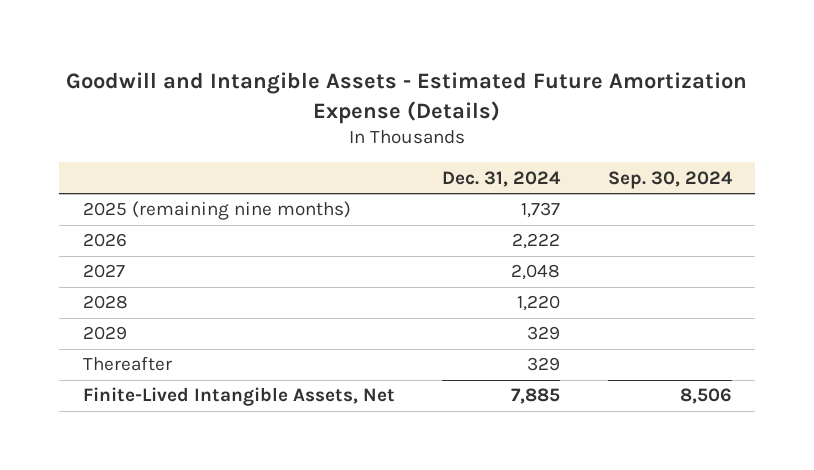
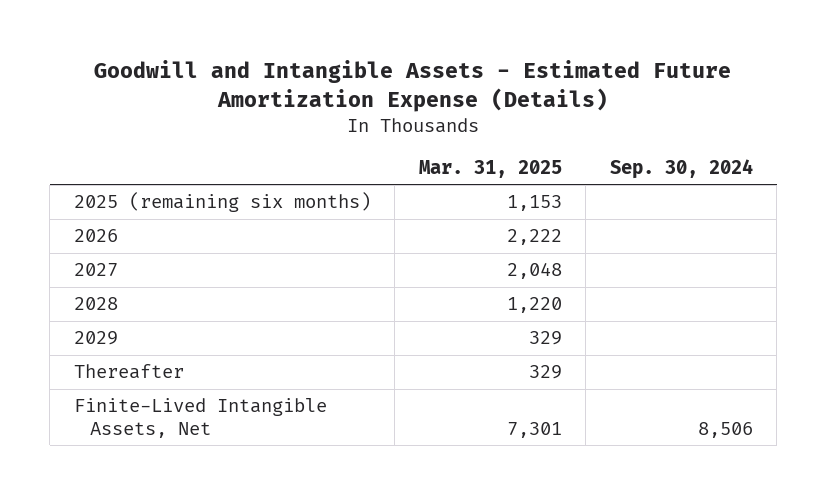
- | Dec. 31, 2024 | Sep. 30, 2024
+ | Mar. 31, 2025 | Sep. 30, 2024
- 2025 (remaining nine months) | 1,737 |
+ 2025 (remaining six months) | 1,153 |

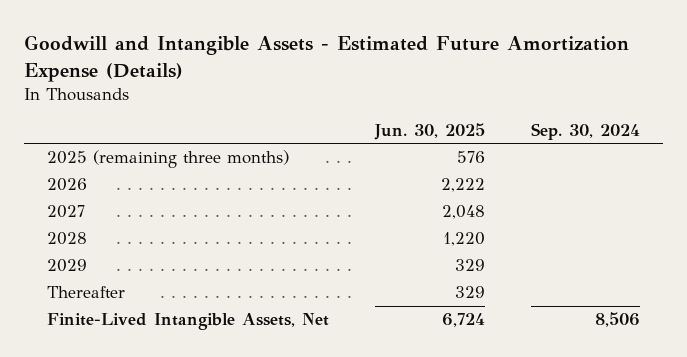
- | Mar. 31, 2025 | Sep. 30, 2024
+ | Jun. 30, 2025 | Sep. 30, 2024
- 2025 (remaining six months) | 1,153 |
+ 2025 (remaining three months) | 576 |

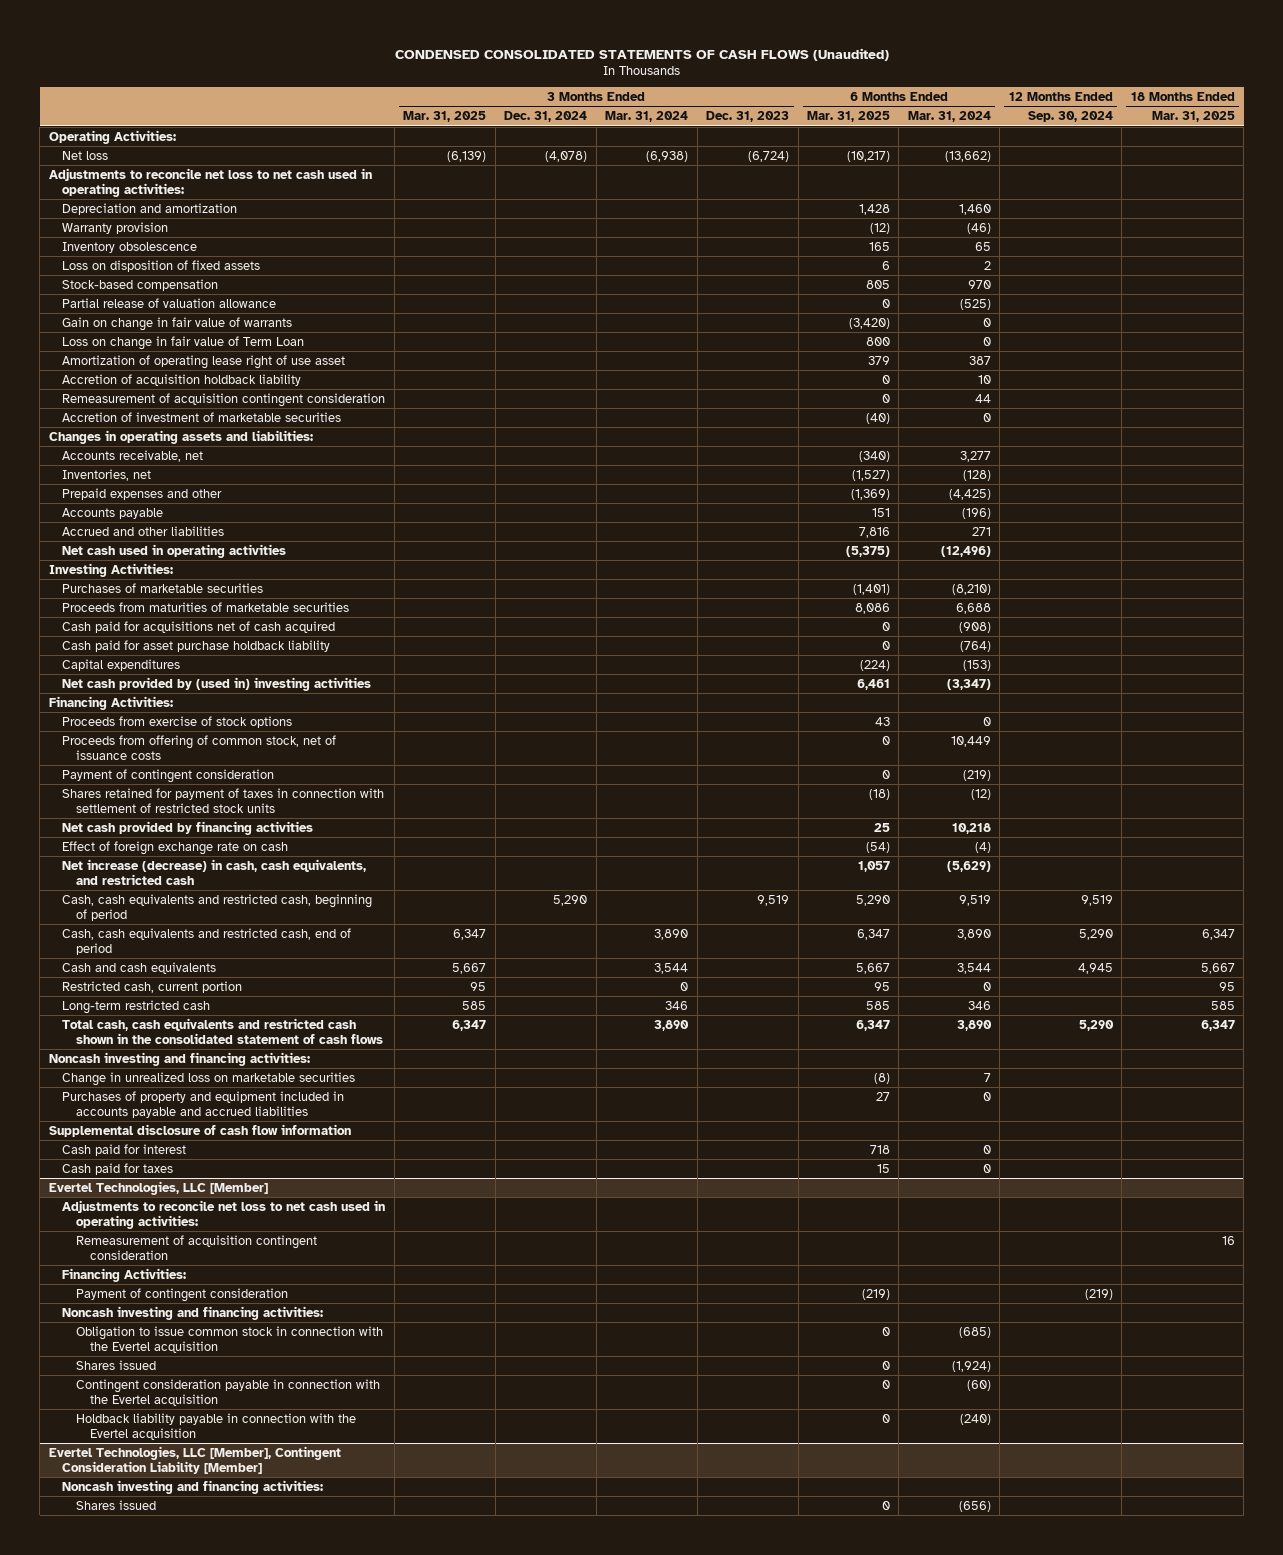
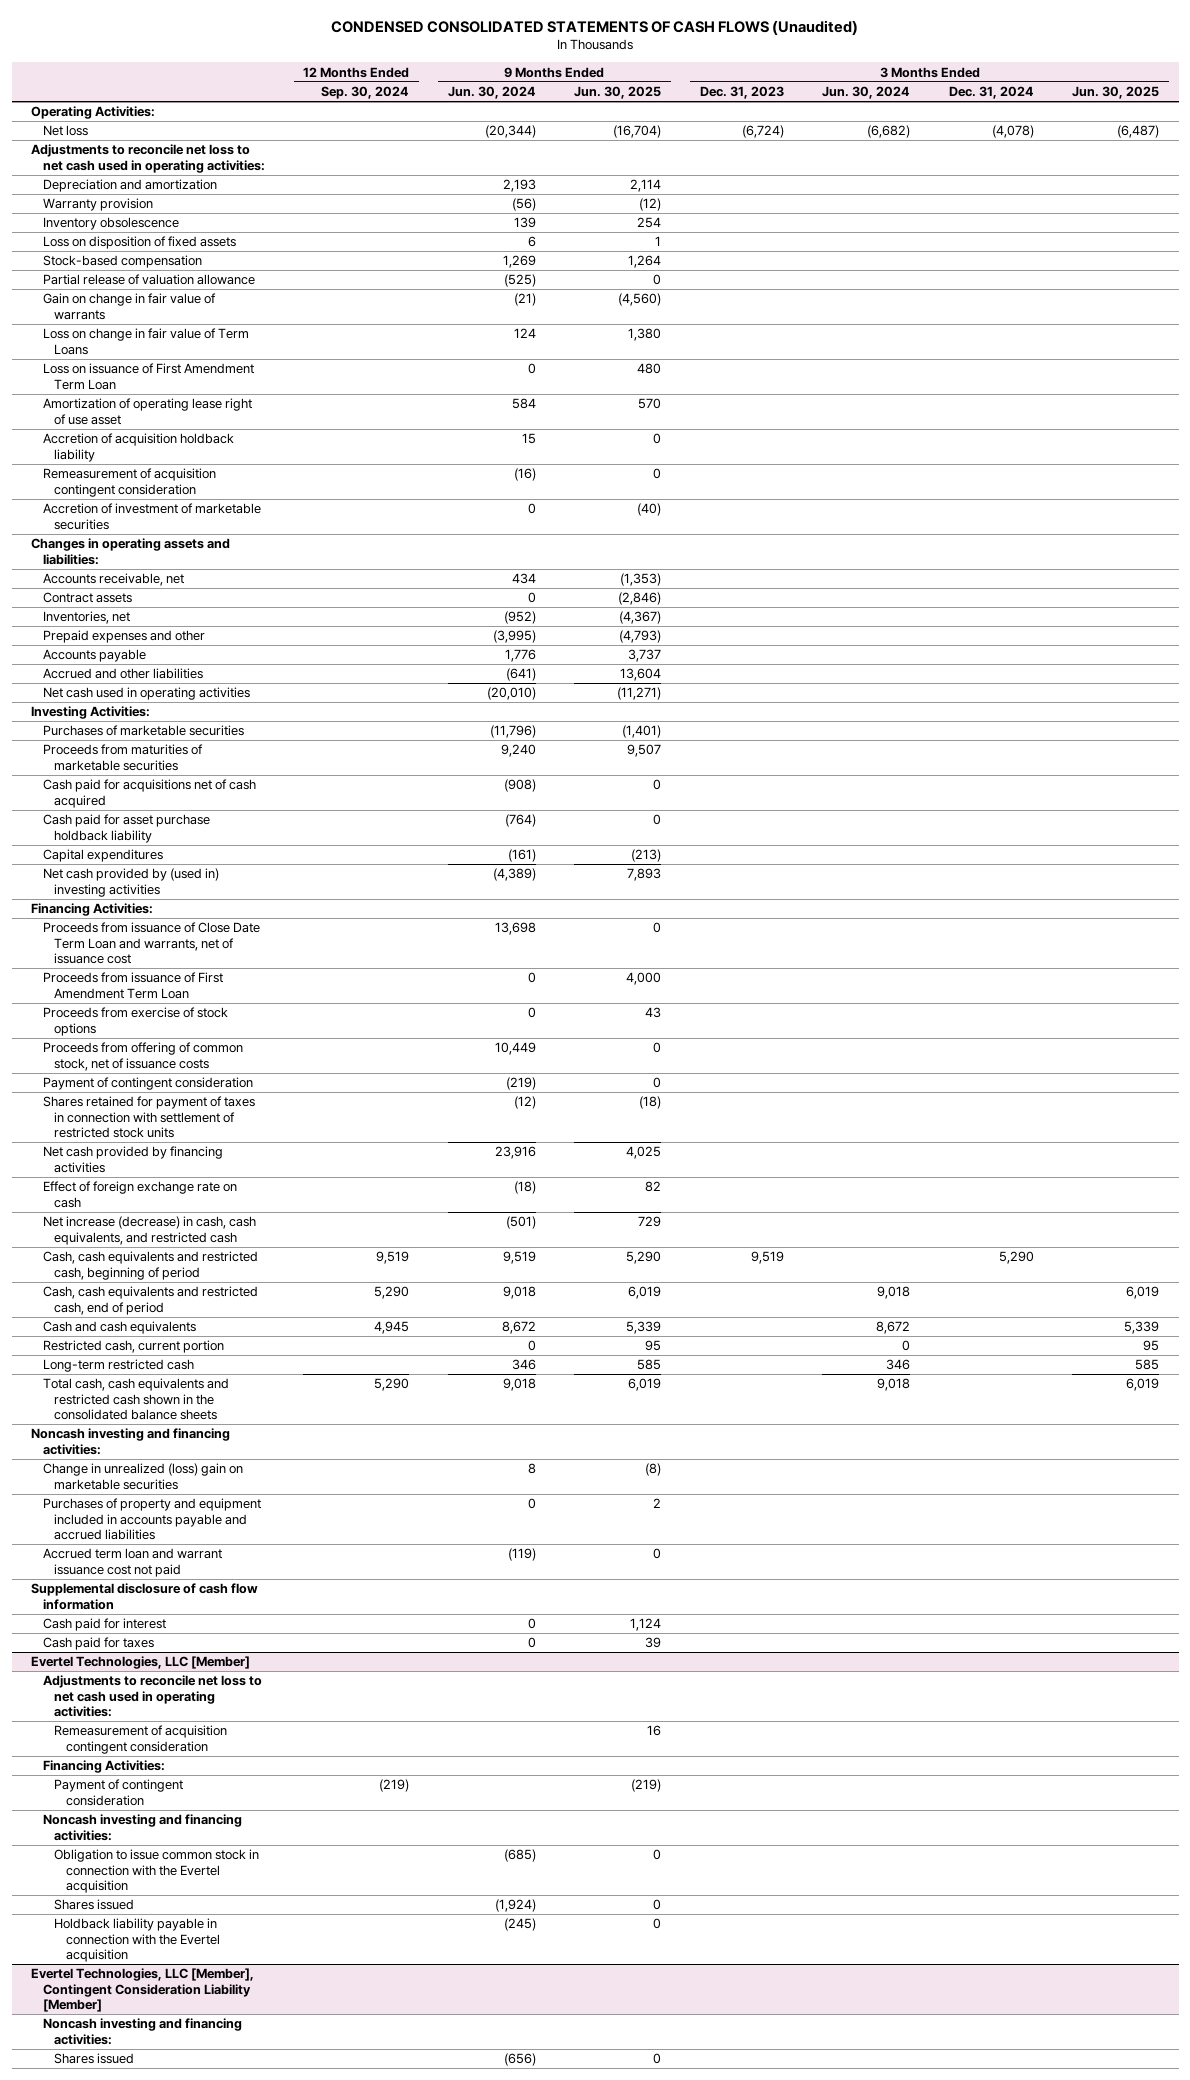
- | 3 Months Ended Mar. 31, 2025 | 3 Months Ended Dec. 31, 2024 | 3 Months Ended Mar. 31, 2024 | 3 Months Ended Dec. 31, 2023 | 6 Months Ended Mar. 31, 2025 | 6 Months Ended Mar. 31, 2024 | 12 Months Ended Sep. 30, 2024 | 18 Months Ended Mar. 31, 2025
+ | 12 Months Ended Sep. 30, 2024 | 9 Months Ended Jun. 30, 2024 | 9 Months Ended Jun. 30, 2025 | 3 Months Ended Dec. 31, 2023 | 3 Months Ended Jun. 30, 2024 | 3 Months Ended Dec. 31, 2024 | 3 Months Ended Jun. 30, 2025
- Loss on change in fair value of Term Loan | | | | | 800 | 0 | |
+ Loss on change in fair value of Term Loans | | 124 | 1,380 | | | |
+ Loss on issuance of First Amendment Term Loan | | 0 | 480 | | | |
+ Contract assets | | 0 | (2,846) | | | |
+ Proceeds from issuance of Close Date Term Loan and warrants, net of issuance cost | | 13,698 | 0 | | | |
+ Proceeds from issuance of First Amendment Term Loan | | 0 | 4,000 | | | |
- Total cash, cash equivalents and restricted cash shown in the consolidated statement of cash flows | 6,347 | | 3,890 | | 6,347 | 3,890 | 5,290 | 6,347
+ Total cash, cash equivalents and restricted cash shown in the consolidated balance sheets | 5,290 | 9,018 | 6,019 | | 9,018 | | 6,019
- Change in unrealized loss on marketable securities | | | | | (8) | 7 | |
+ Change in unrealized (loss) gain on marketable securities | | 8 | (8) | | | |
+ Accrued term loan and warrant issuance cost not paid | | (119) | 0 | | | |
@ Evertel Technologies, LLC [Member]
- Contingent consideration payable in connection with the Evertel acquisition | | | | | 0 | (60) | |

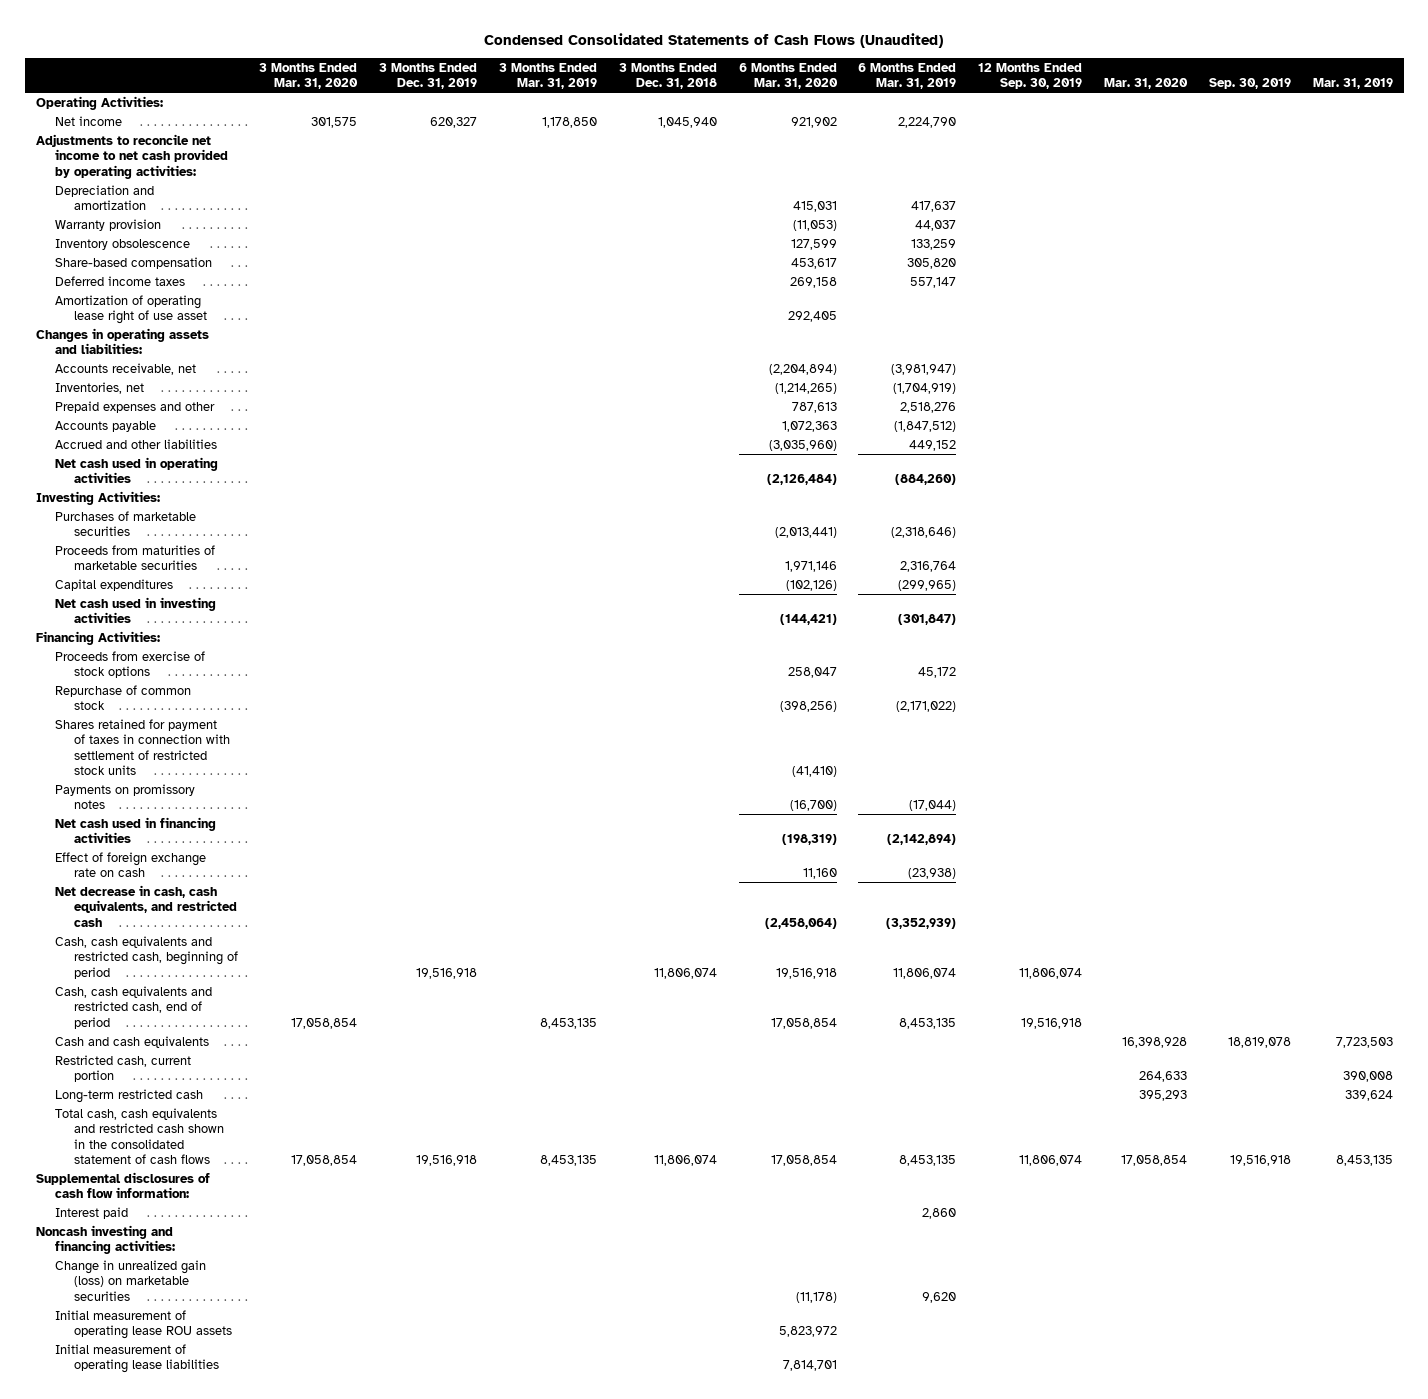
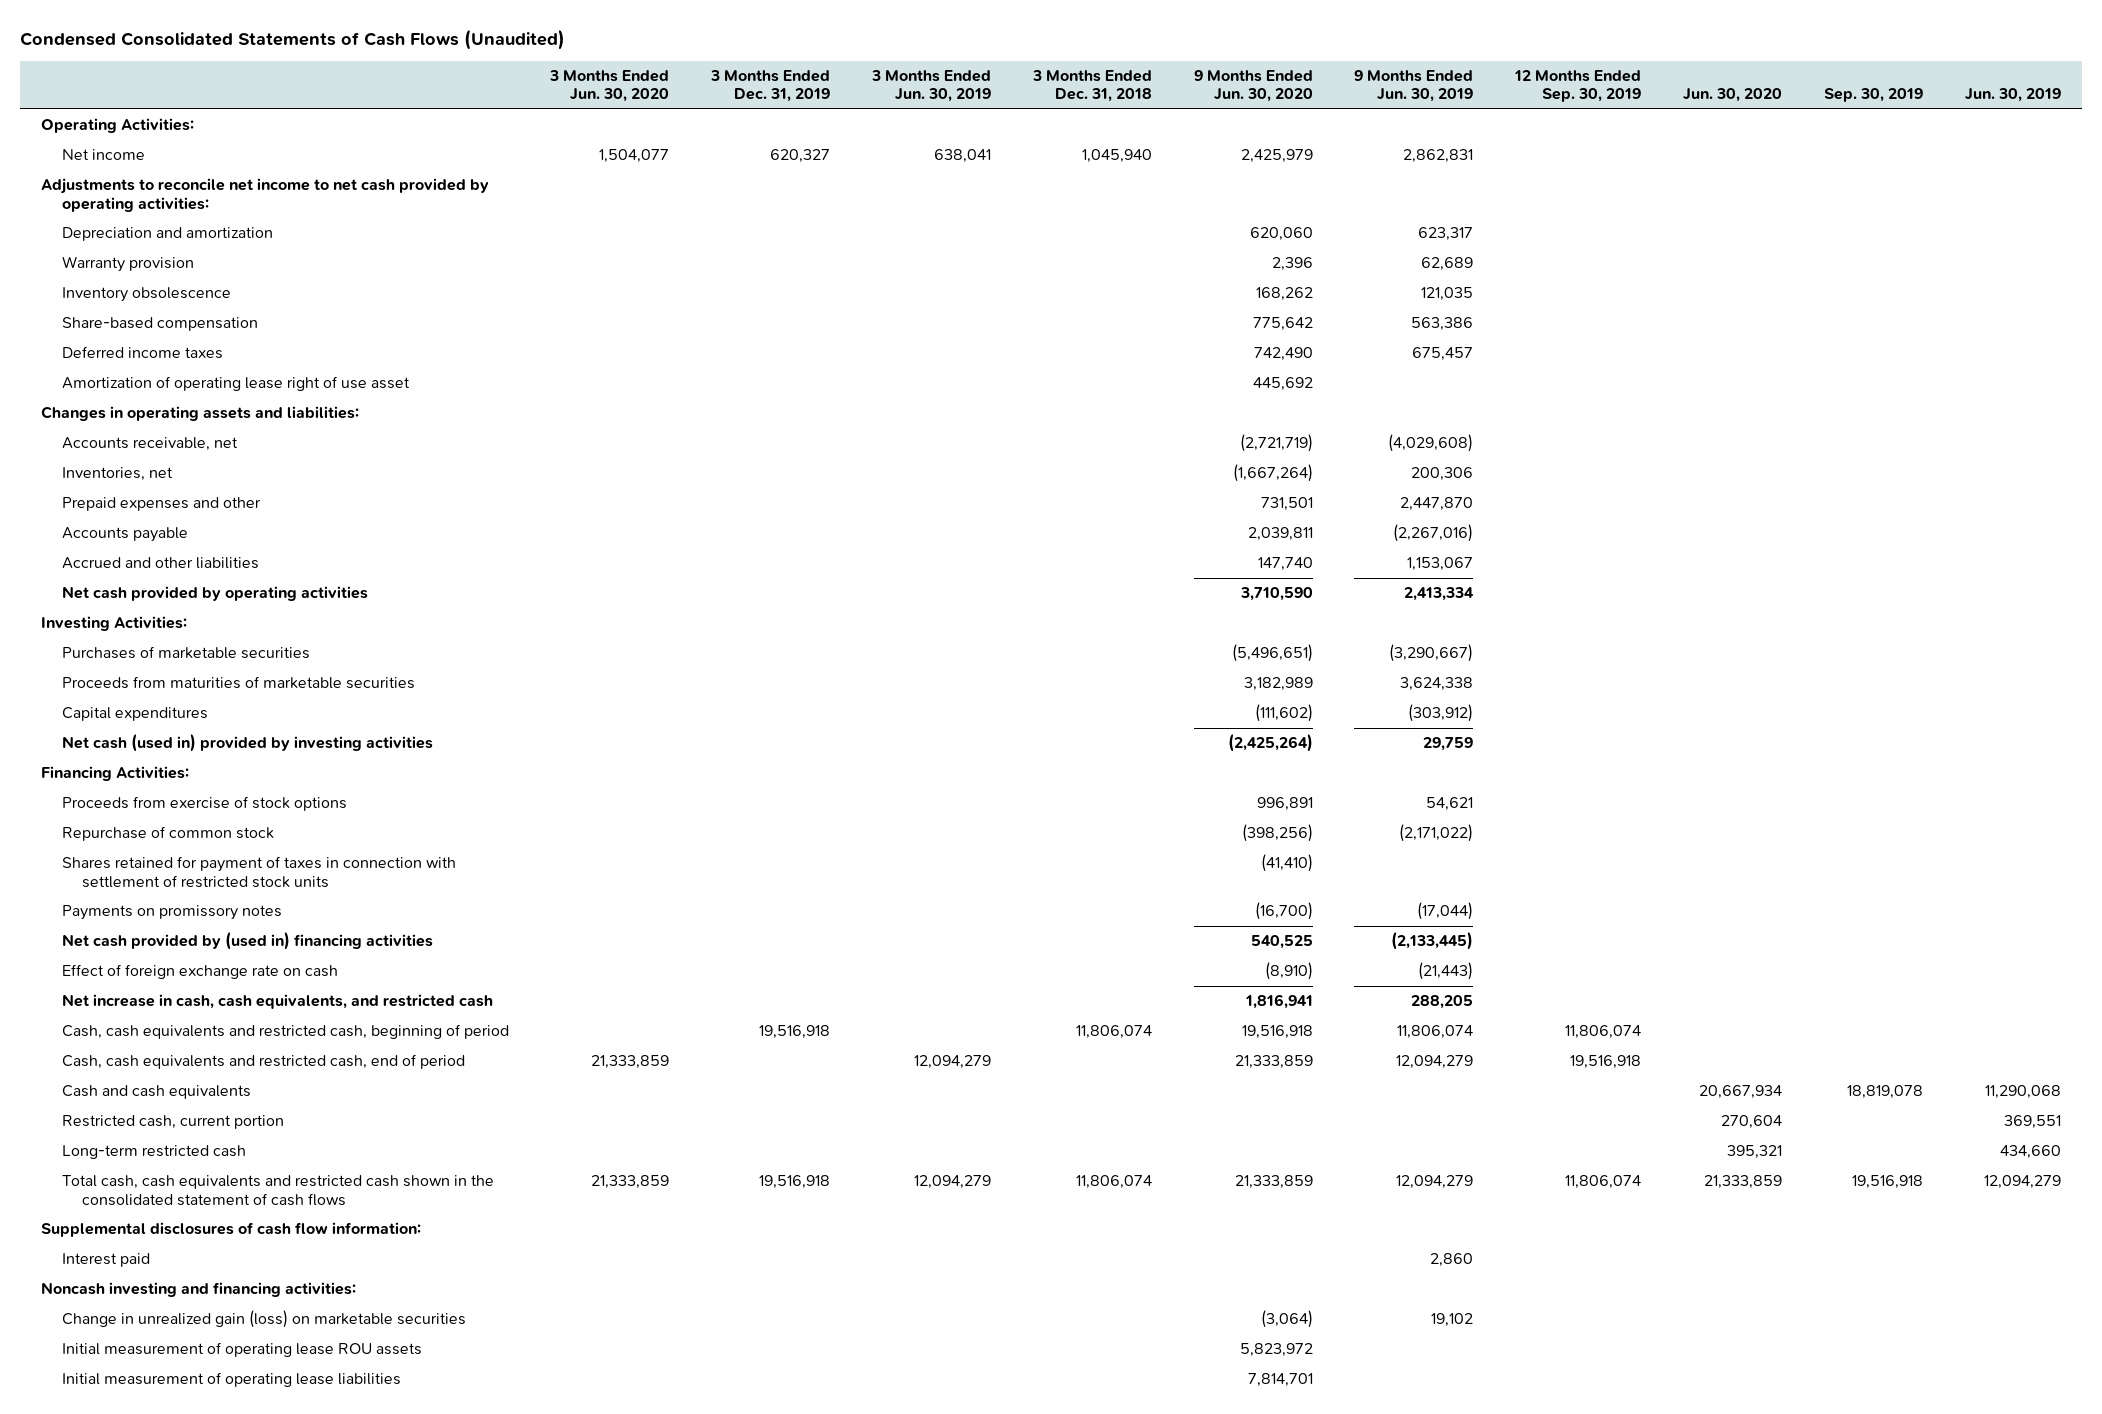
- | 3 Months Ended Mar. 31, 2020 | 3 Months Ended Dec. 31, 2019 | 3 Months Ended Mar. 31, 2019 | 3 Months Ended Dec. 31, 2018 | 6 Months Ended Mar. 31, 2020 | 6 Months Ended Mar. 31, 2019 | 12 Months Ended Sep. 30, 2019 | Mar. 31, 2020 | Sep. 30, 2019 | Mar. 31, 2019
+ | 3 Months Ended Jun. 30, 2020 | 3 Months Ended Dec. 31, 2019 | 3 Months Ended Jun. 30, 2019 | 3 Months Ended Dec. 31, 2018 | 9 Months Ended Jun. 30, 2020 | 9 Months Ended Jun. 30, 2019 | 12 Months Ended Sep. 30, 2019 | Jun. 30, 2020 | Sep. 30, 2019 | Jun. 30, 2019
- Net cash used in operating activities | | | | | (2,126,484) | (884,260) | | | |
+ Net cash provided by operating activities | | | | | 3,710,590 | 2,413,334 | | | |
- Net cash used in investing activities | | | | | (144,421) | (301,847) | | | |
+ Net cash (used in) provided by investing activities | | | | | (2,425,264) | 29,759 | | | |
- Net cash used in financing activities | | | | | (198,319) | (2,142,894) | | | |
+ Net cash provided by (used in) financing activities | | | | | 540,525 | (2,133,445) | | | |
- Net decrease in cash, cash equivalents, and restricted cash | | | | | (2,458,064) | (3,352,939) | | | |
+ Net increase in cash, cash equivalents, and restricted cash | | | | | 1,816,941 | 288,205 | | | |

